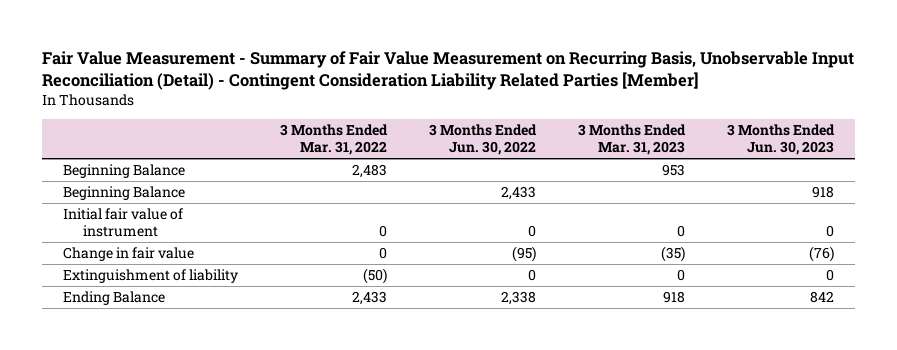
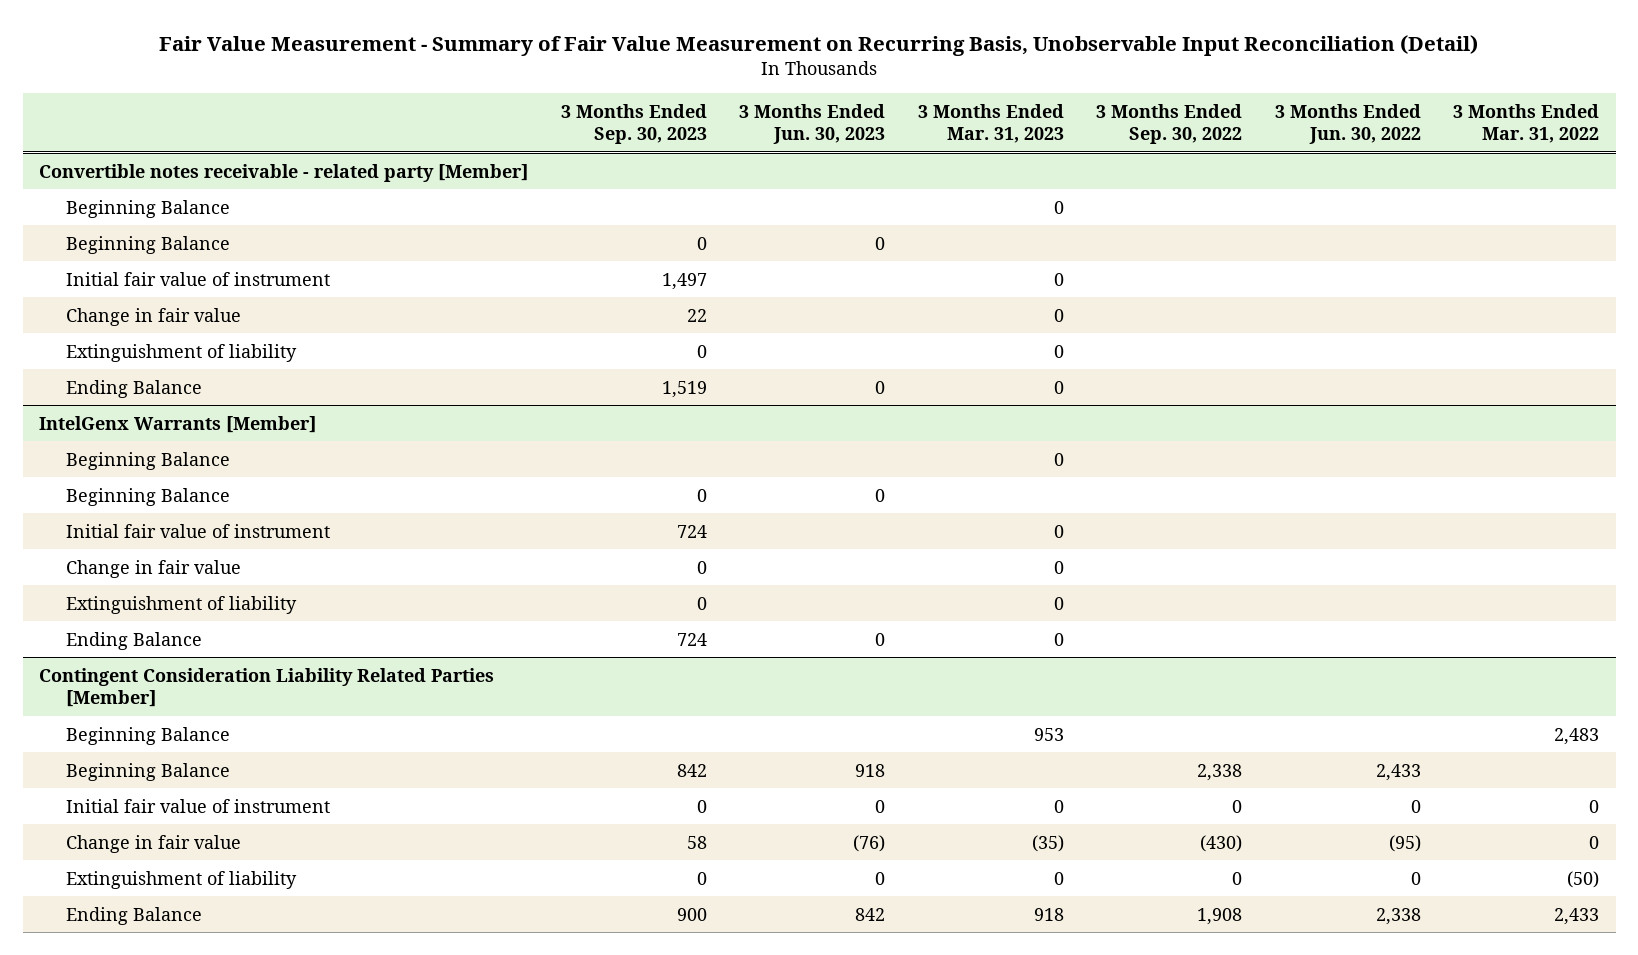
- Fair Value Measurement - Summary of Fair Value Measurement on Recurring Basis, Unobservable Input Reconciliation (Detail) - Contingent Consideration Liability Related Parties [Member]
+ Fair Value Measurement - Summary of Fair Value Measurement on Recurring Basis, Unobservable Input Reconciliation (Detail)
- | 3 Months Ended Mar. 31, 2022 | 3 Months Ended Jun. 30, 2022 | 3 Months Ended Mar. 31, 2023 | 3 Months Ended Jun. 30, 2023
+ | 3 Months Ended Sep. 30, 2023 | 3 Months Ended Jun. 30, 2023 | 3 Months Ended Mar. 31, 2023 | 3 Months Ended Sep. 30, 2022 | 3 Months Ended Jun. 30, 2022 | 3 Months Ended Mar. 31, 2022
+ Convertible notes receivable - related party [Member]
+ Beginning Balance | | | 0 | | |
+ Beginning Balance | 0 | 0 | | | |
+ Initial fair value of instrument | 1,497 | | 0 | | |
+ Change in fair value | 22 | | 0 | | |
+ Extinguishment of liability | 0 | | 0 | | |
+ Ending Balance | 1,519 | 0 | 0 | | |
+ IntelGenx Warrants [Member]
+ Beginning Balance | | | 0 | | |
+ Beginning Balance | 0 | 0 | | | |
+ Initial fair value of instrument | 724 | | 0 | | |
+ Change in fair value | 0 | | 0 | | |
+ Extinguishment of liability | 0 | | 0 | | |
+ Ending Balance | 724 | 0 | 0 | | |
+ Contingent Consideration Liability Related Parties [Member]

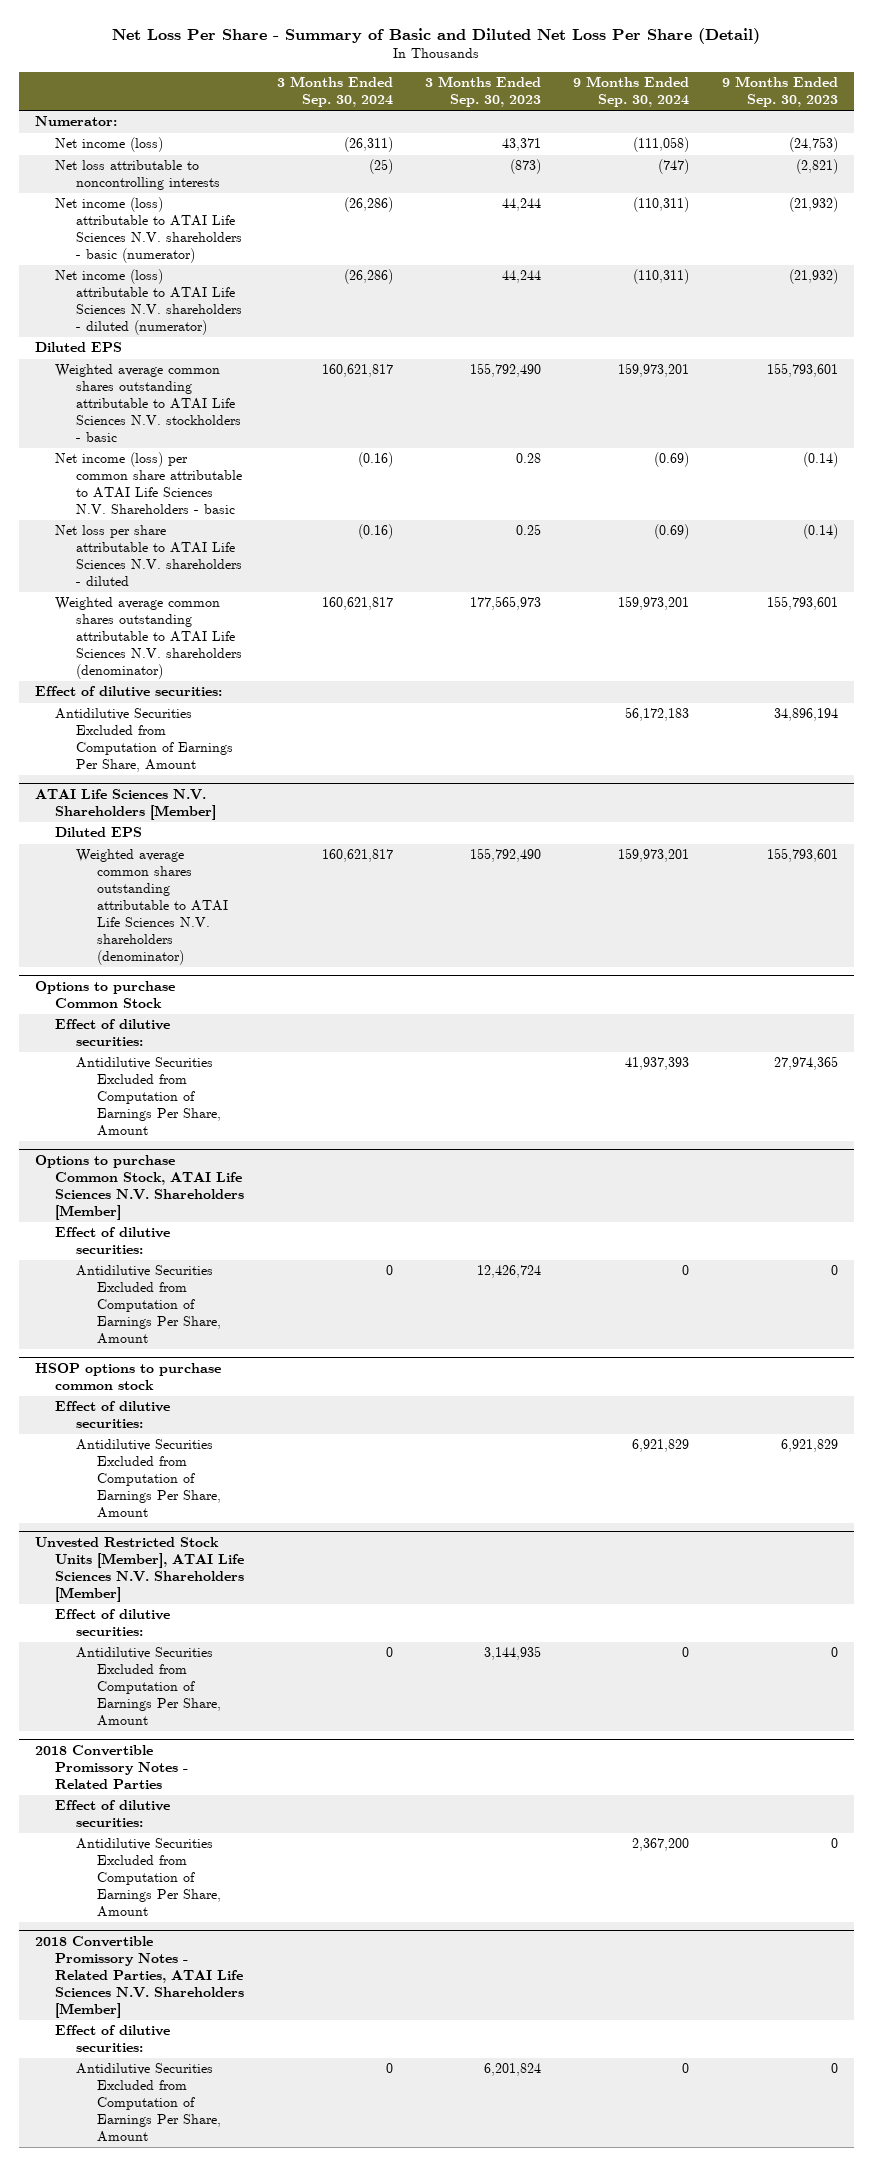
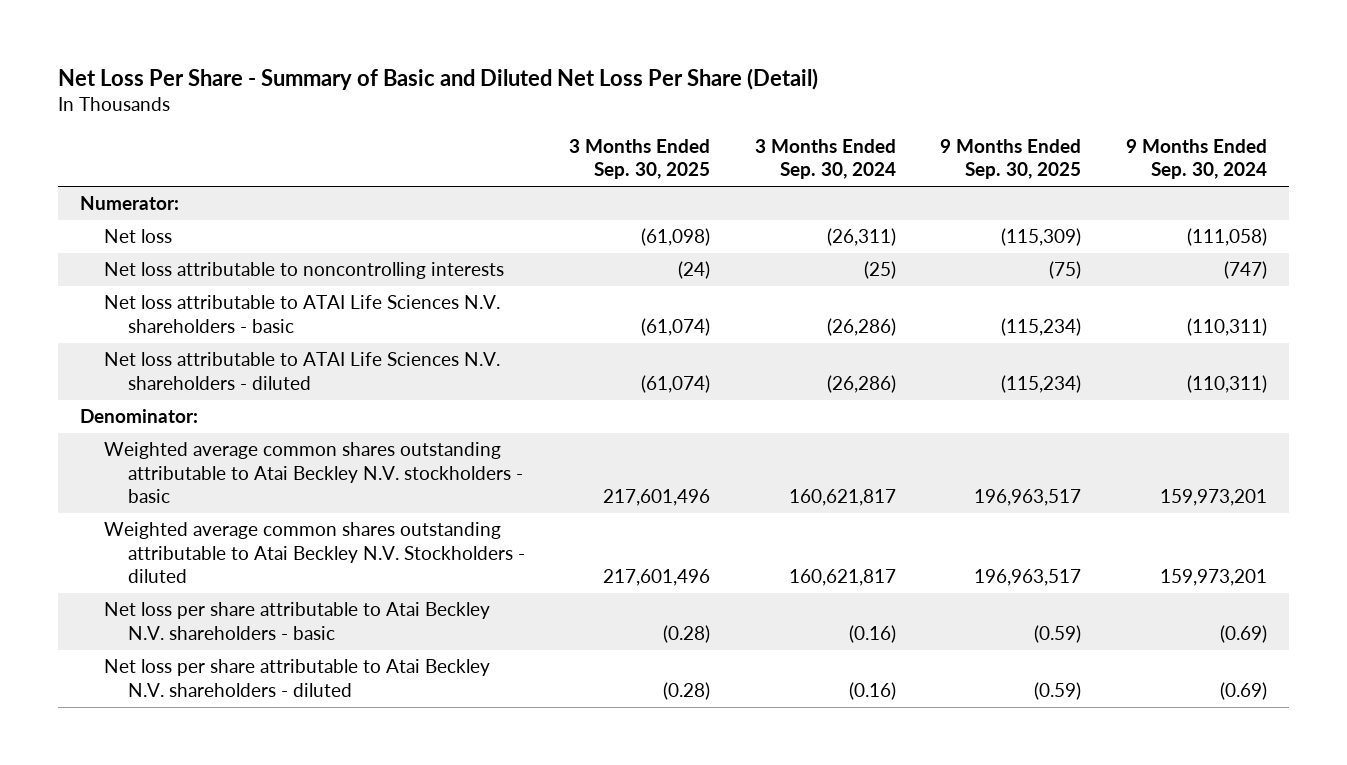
- | 3 Months Ended Sep. 30, 2024 | 3 Months Ended Sep. 30, 2023 | 9 Months Ended Sep. 30, 2024 | 9 Months Ended Sep. 30, 2023
+ | 3 Months Ended Sep. 30, 2025 | 3 Months Ended Sep. 30, 2024 | 9 Months Ended Sep. 30, 2025 | 9 Months Ended Sep. 30, 2024
- Net income (loss) | (26,311) | 43,371 | (111,058) | (24,753)
+ Net loss | (61,098) | (26,311) | (115,309) | (111,058)
- Net income (loss) attributable to ATAI Life Sciences N.V. shareholders - basic (numerator) | (26,286) | 44,244 | (110,311) | (21,932)
- Net income (loss) attributable to ATAI Life Sciences N.V. shareholders - diluted (numerator) | (26,286) | 44,244 | (110,311) | (21,932)
- Diluted EPS
- Weighted average common shares outstanding attributable to ATAI Life Sciences N.V. stockholders - basic | 160,621,817 | 155,792,490 | 159,973,201 | 155,793,601
- Net income (loss) per common share attributable to ATAI Life Sciences N.V. Shareholders - basic | (0.16) | 0.28 | (0.69) | (0.14)
- Net loss per share attributable to ATAI Life Sciences N.V. shareholders - diluted | (0.16) | 0.25 | (0.69) | (0.14)
- Weighted average common shares outstanding attributable to ATAI Life Sciences N.V. shareholders (denominator) | 160,621,817 | 177,565,973 | 159,973,201 | 155,793,601
- Effect of dilutive securities:
- Antidilutive Securities Excluded from Computation of Earnings Per Share, Amount | | | 56,172,183 | 34,896,194
- ATAI Life Sciences N.V. Shareholders [Member]
- Diluted EPS
- Weighted average common shares outstanding attributable to ATAI Life Sciences N.V. shareholders (denominator) | 160,621,817 | 155,792,490 | 159,973,201 | 155,793,601
- Options to purchase Common Stock
- Effect of dilutive securities:
- Antidilutive Securities Excluded from Computation of Earnings Per Share, Amount | | | 41,937,393 | 27,974,365
- Options to purchase Common Stock, ATAI Life Sciences N.V. Shareholders [Member]
- Effect of dilutive securities:
- Antidilutive Securities Excluded from Computation of Earnings Per Share, Amount | 0 | 12,426,724 | 0 | 0
- HSOP options to purchase common stock
- Effect of dilutive securities:
- Antidilutive Securities Excluded from Computation of Earnings Per Share, Amount | | | 6,921,829 | 6,921,829
- Unvested Restricted Stock Units [Member], ATAI Life Sciences N.V. Shareholders [Member]
- Effect of dilutive securities:
- Antidilutive Securities Excluded from Computation of Earnings Per Share, Amount | 0 | 3,144,935 | 0 | 0
- 2018 Convertible Promissory Notes - Related Parties
- Effect of dilutive securities:
- Antidilutive Securities Excluded from Computation of Earnings Per Share, Amount | | | 2,367,200 | 0
- 2018 Convertible Promissory Notes - Related Parties, ATAI Life Sciences N.V. Shareholders [Member]
- Effect of dilutive securities:
- Antidilutive Securities Excluded from Computation of Earnings Per Share, Amount | 0 | 6,201,824 | 0 | 0
+ Net loss attributable to ATAI Life Sciences N.V. shareholders - basic | (61,074) | (26,286) | (115,234) | (110,311)
+ Net loss attributable to ATAI Life Sciences N.V. shareholders - diluted | (61,074) | (26,286) | (115,234) | (110,311)
+ Denominator:
+ Weighted average common shares outstanding attributable to Atai Beckley N.V. stockholders - basic | 217,601,496 | 160,621,817 | 196,963,517 | 159,973,201
+ Weighted average common shares outstanding attributable to Atai Beckley N.V. Stockholders - diluted | 217,601,496 | 160,621,817 | 196,963,517 | 159,973,201
+ Net loss per share attributable to Atai Beckley N.V. shareholders - basic | (0.28) | (0.16) | (0.59) | (0.69)
+ Net loss per share attributable to Atai Beckley N.V. shareholders - diluted | (0.28) | (0.16) | (0.59) | (0.69)

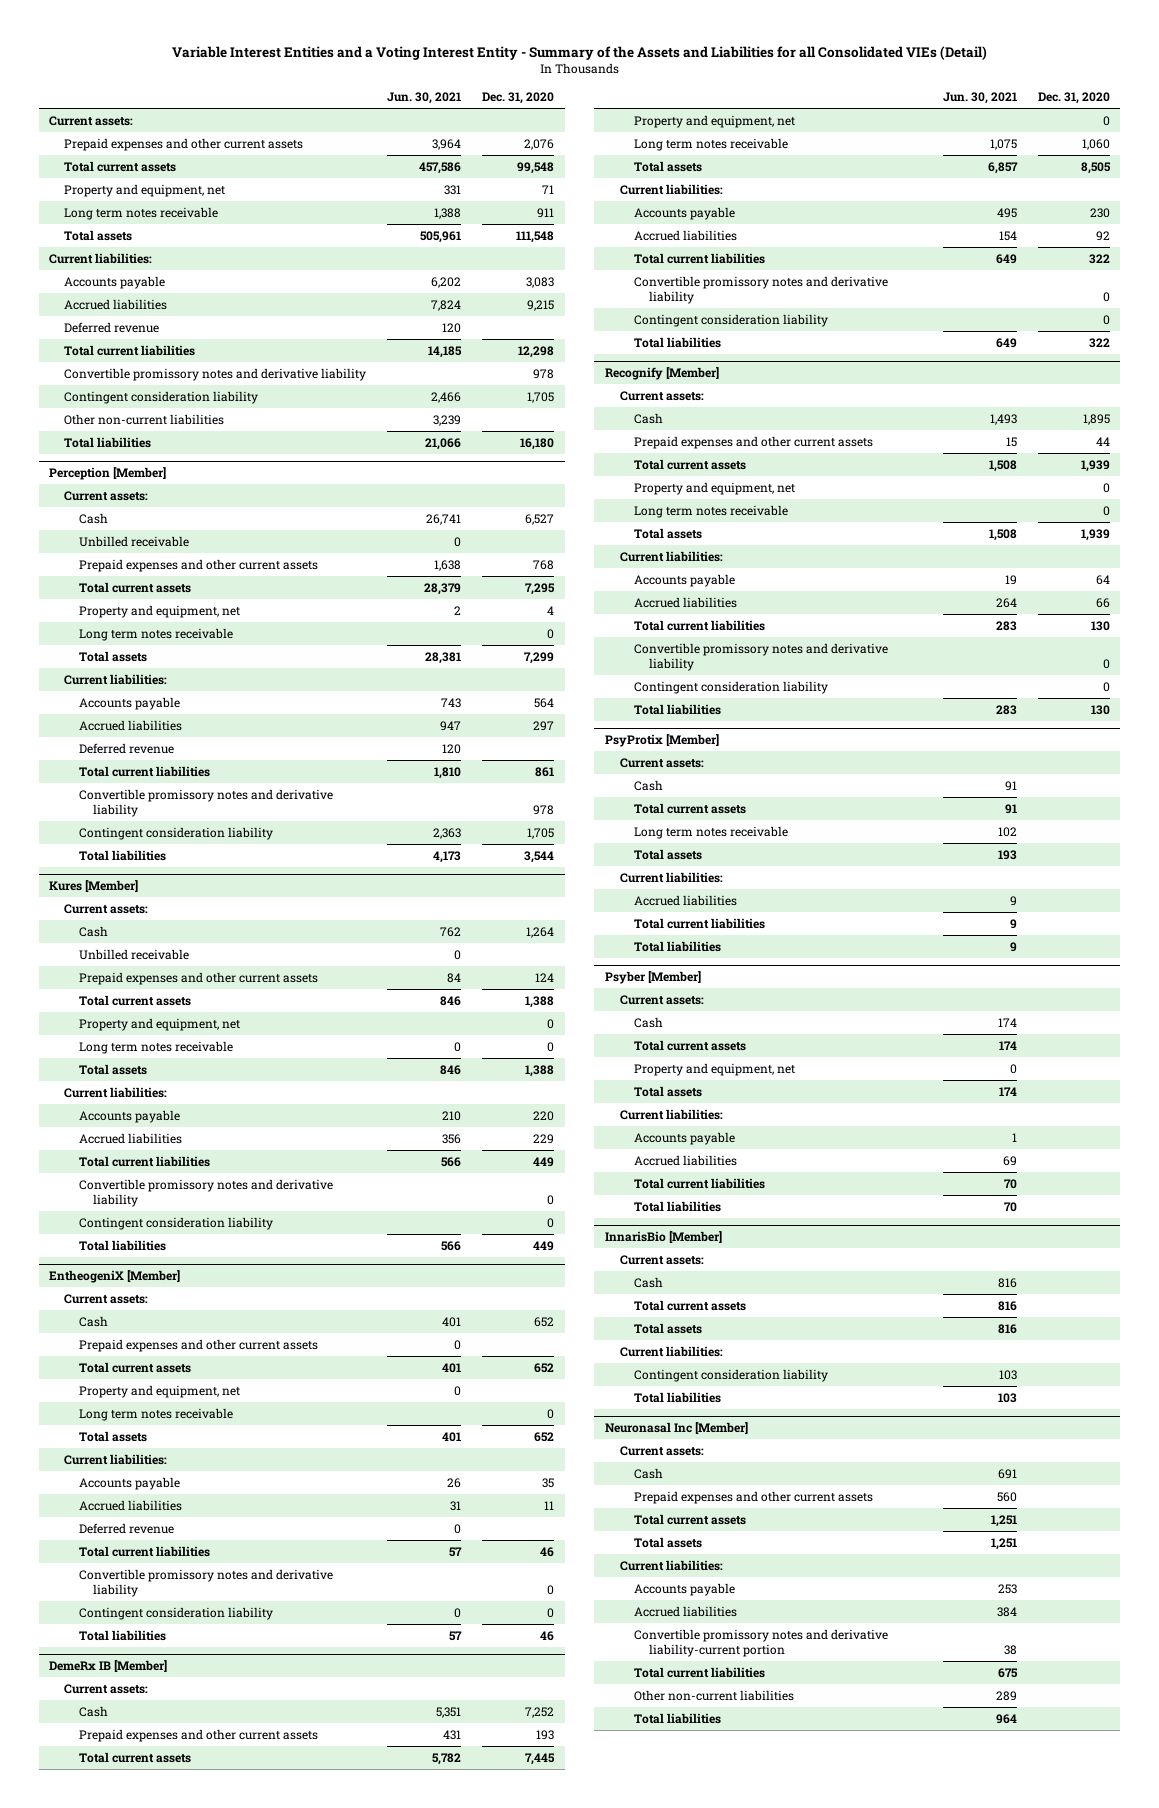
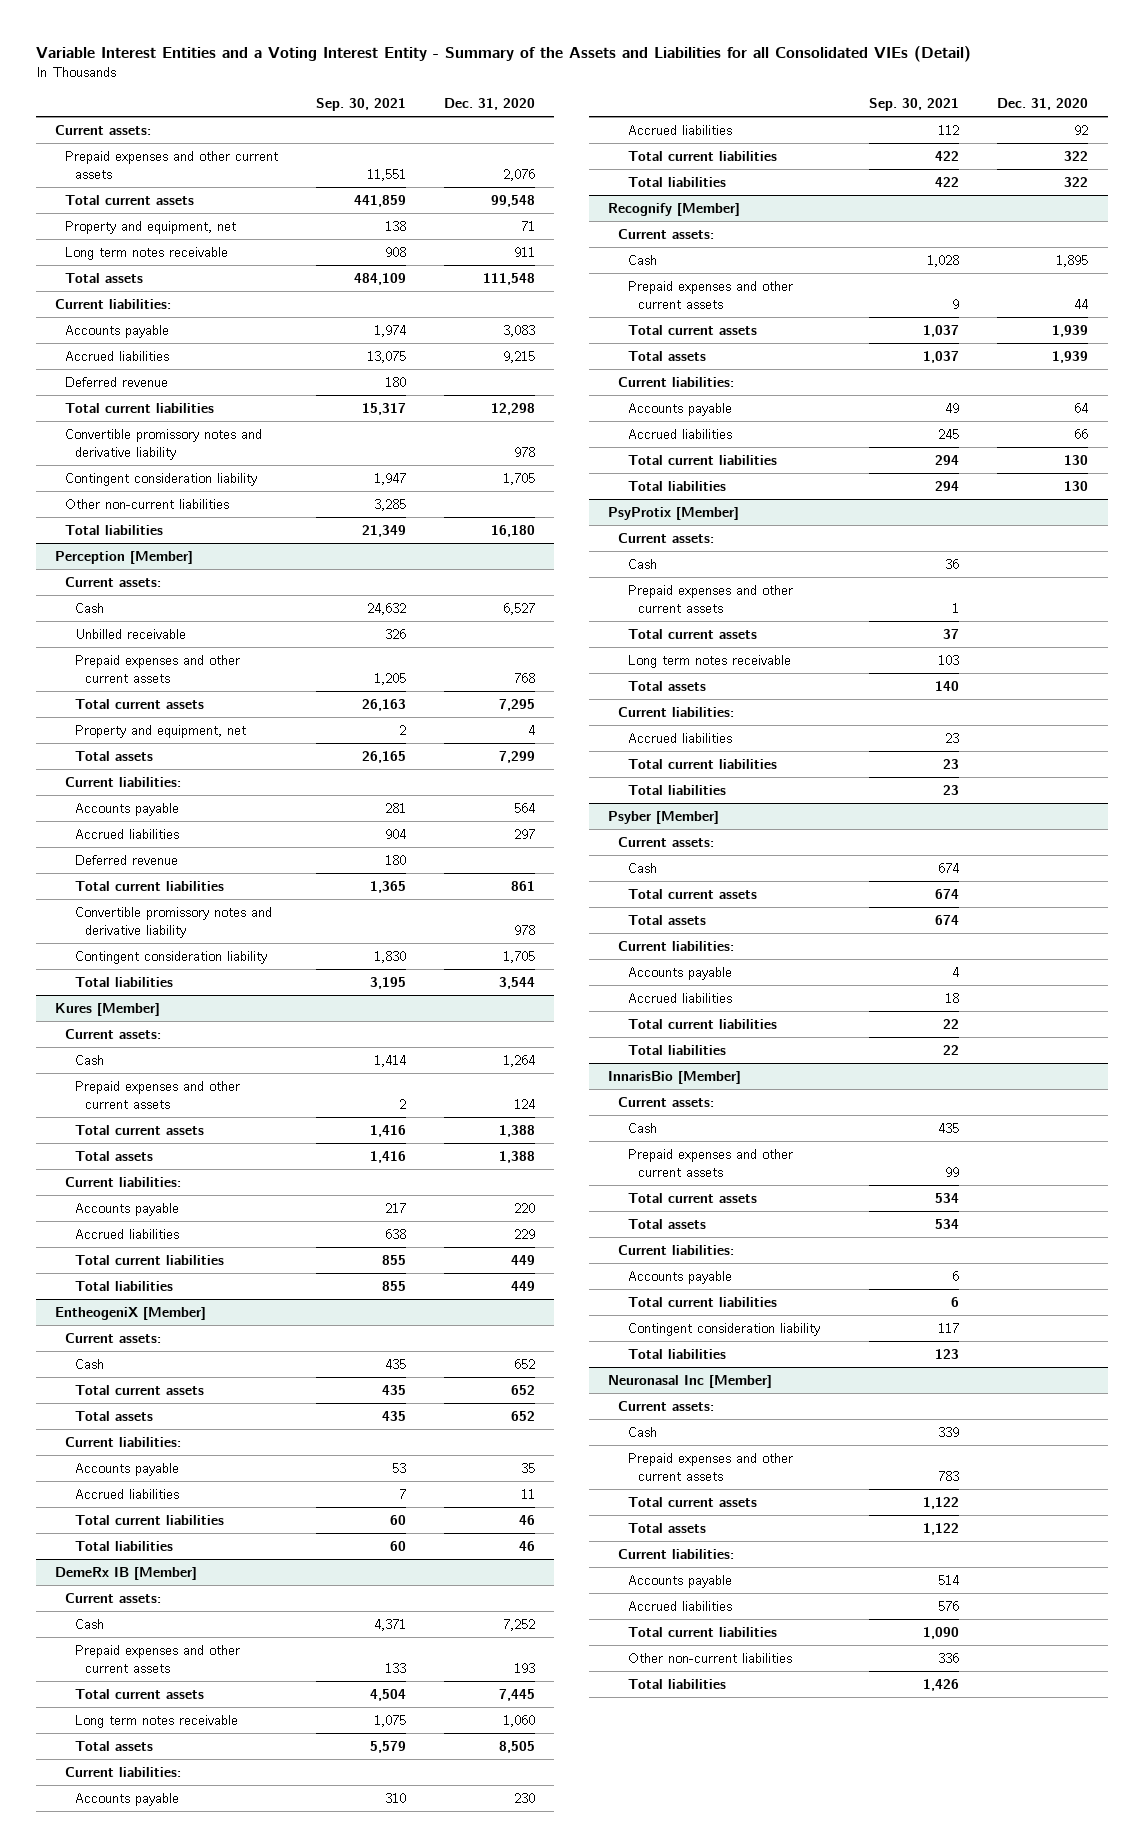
- | Jun. 30, 2021 | Dec. 31, 2020
+ | Sep. 30, 2021 | Dec. 31, 2020
@ Perception [Member]
- Long term notes receivable | | 0
@ Kures [Member]
- Unbilled receivable | 0 |
- Property and equipment, net | | 0
- Long term notes receivable | 0 | 0
- Convertible promissory notes and derivative liability | | 0
- Contingent consideration liability | | 0
@ EntheogeniX [Member]
- Prepaid expenses and other current assets | 0 |
- Property and equipment, net | 0 |
- Long term notes receivable | | 0
- Deferred revenue | 0 |
- Convertible promissory notes and derivative liability | | 0
- Contingent consideration liability | 0 | 0
@ DemeRx IB [Member]
- Property and equipment, net | | 0
- Convertible promissory notes and derivative liability | | 0
- Contingent consideration liability | | 0
@ Recognify [Member]
- Property and equipment, net | | 0
- Long term notes receivable | | 0
- Convertible promissory notes and derivative liability | | 0
- Contingent consideration liability | | 0
@ PsyProtix [Member]
+ Prepaid expenses and other current assets | 1 |
@ Psyber [Member]
- Property and equipment, net | 0 |
@ InnarisBio [Member]
+ Prepaid expenses and other current assets | 99 |
+ Accounts payable | 6 |
+ Total current liabilities | 6 |
@ Neuronasal Inc [Member]
- Convertible promissory notes and derivative liability-current portion | 38 |

